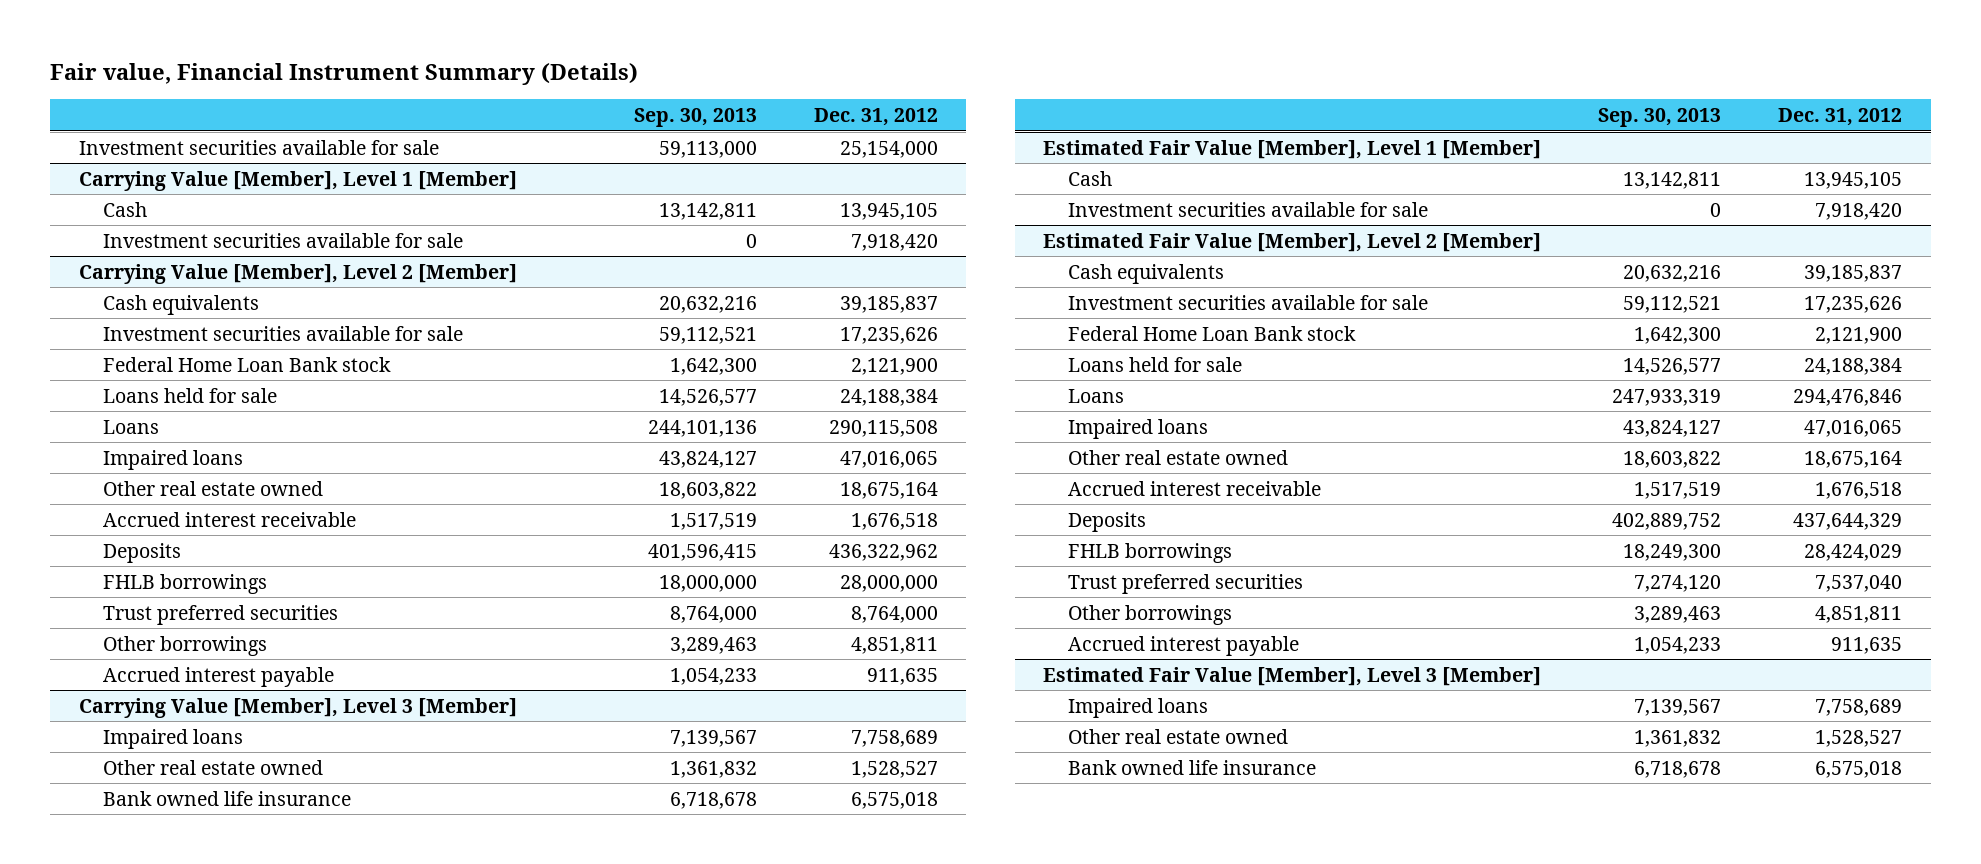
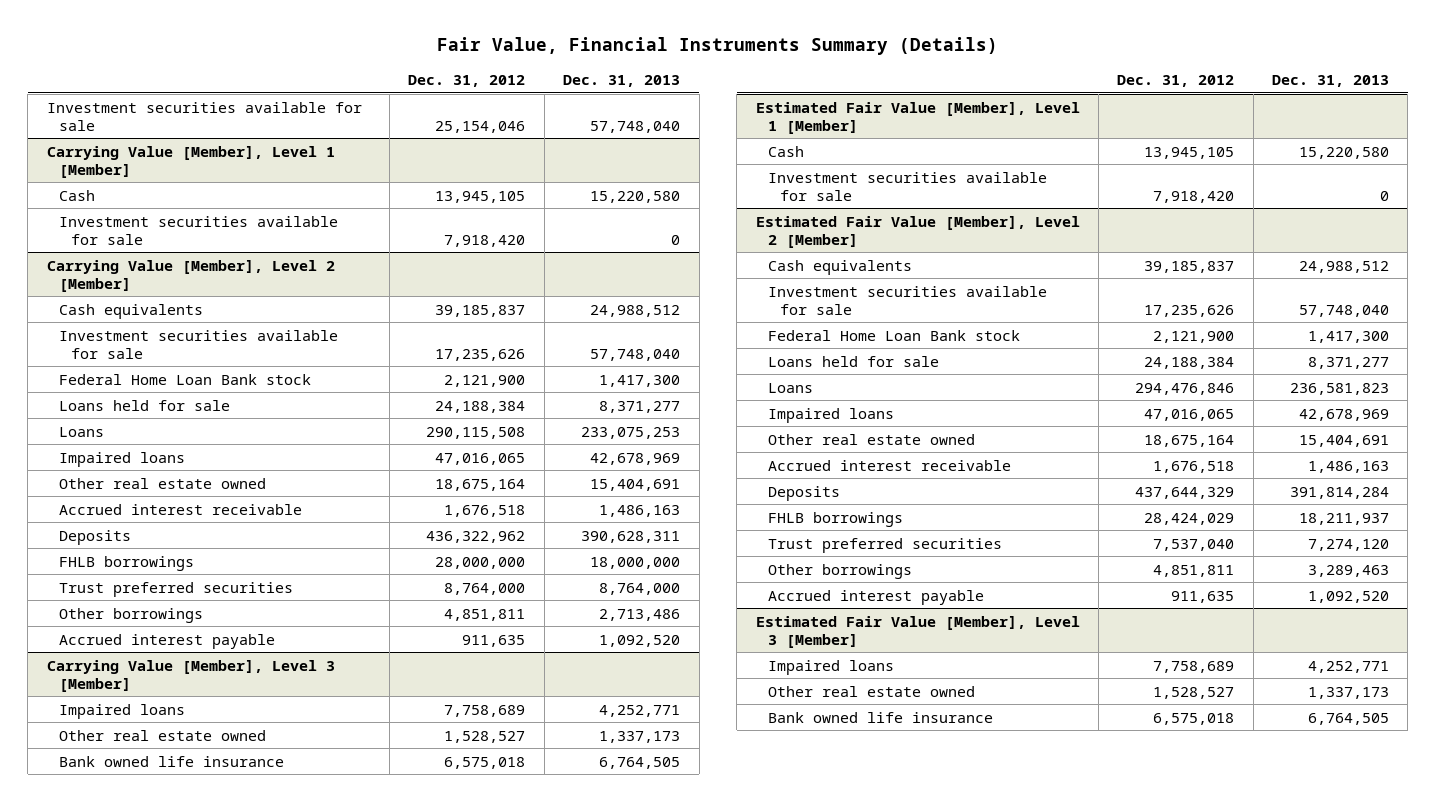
- Fair value, Financial Instrument Summary (Details)
+ Fair Value, Financial Instruments Summary (Details)
- | Sep. 30, 2013 | Dec. 31, 2012
+ | Dec. 31, 2012 | Dec. 31, 2013
- Investment securities available for sale | 59,113,000 | 25,154,000
+ Investment securities available for sale | 25,154,046 | 57,748,040

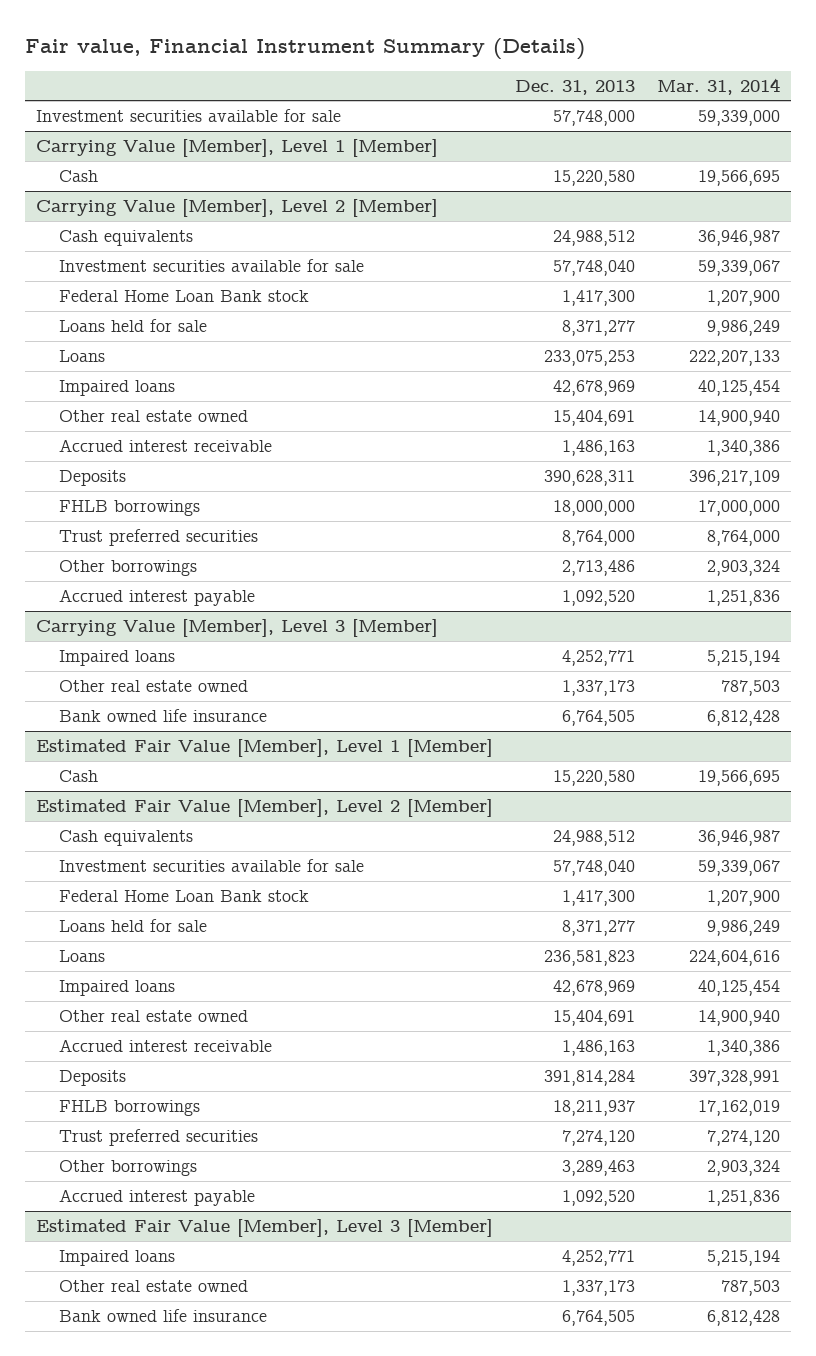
- Fair Value, Financial Instruments Summary (Details)
+ Fair value, Financial Instrument Summary (Details)
- | Dec. 31, 2012 | Dec. 31, 2013
+ | Dec. 31, 2013 | Mar. 31, 2014
- Investment securities available for sale | 25,154,046 | 57,748,040
+ Investment securities available for sale | 57,748,000 | 59,339,000
@ Carrying Value [Member], Level 1 [Member]
- Investment securities available for sale | 7,918,420 | 0
@ Estimated Fair Value [Member], Level 1 [Member]
- Investment securities available for sale | 7,918,420 | 0

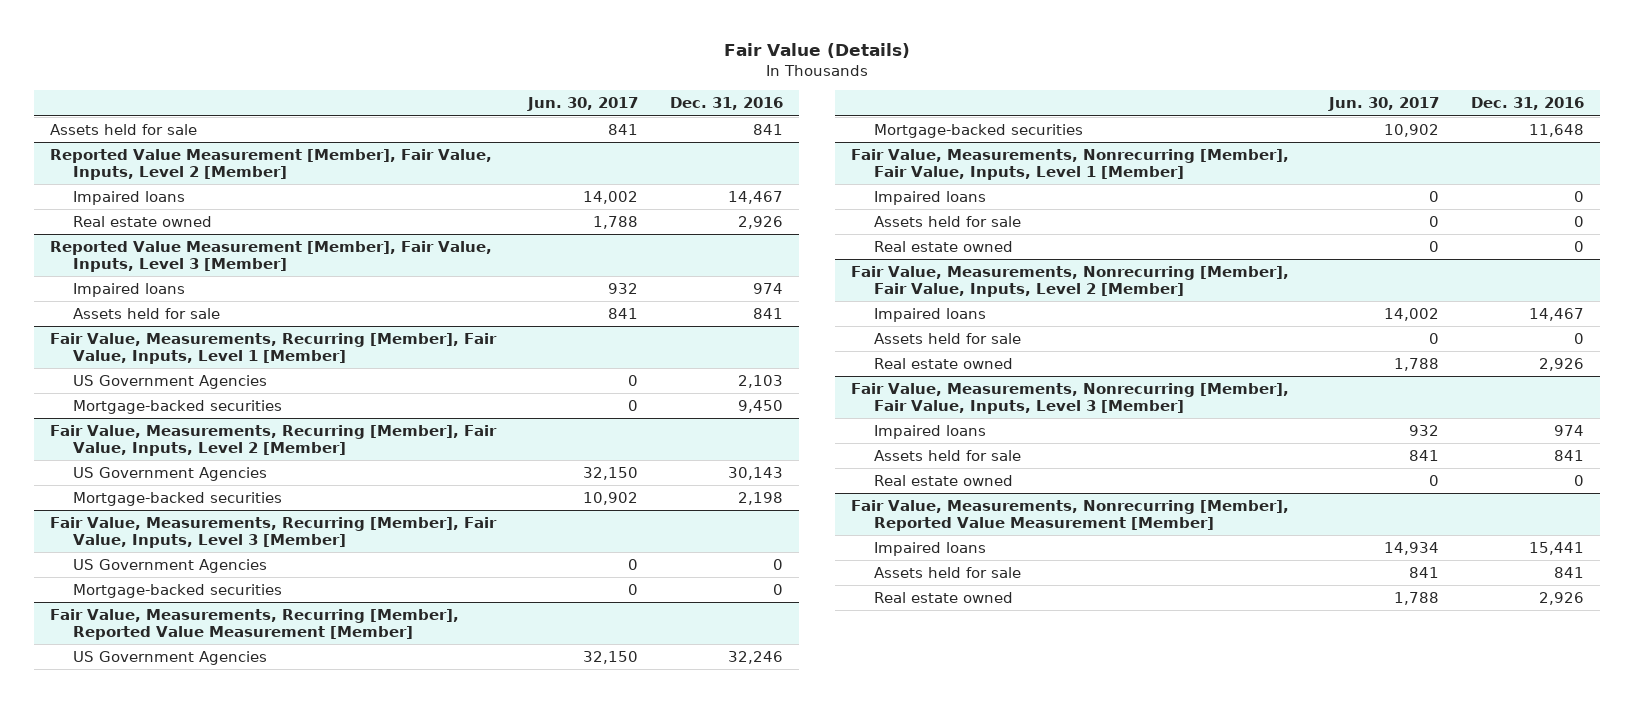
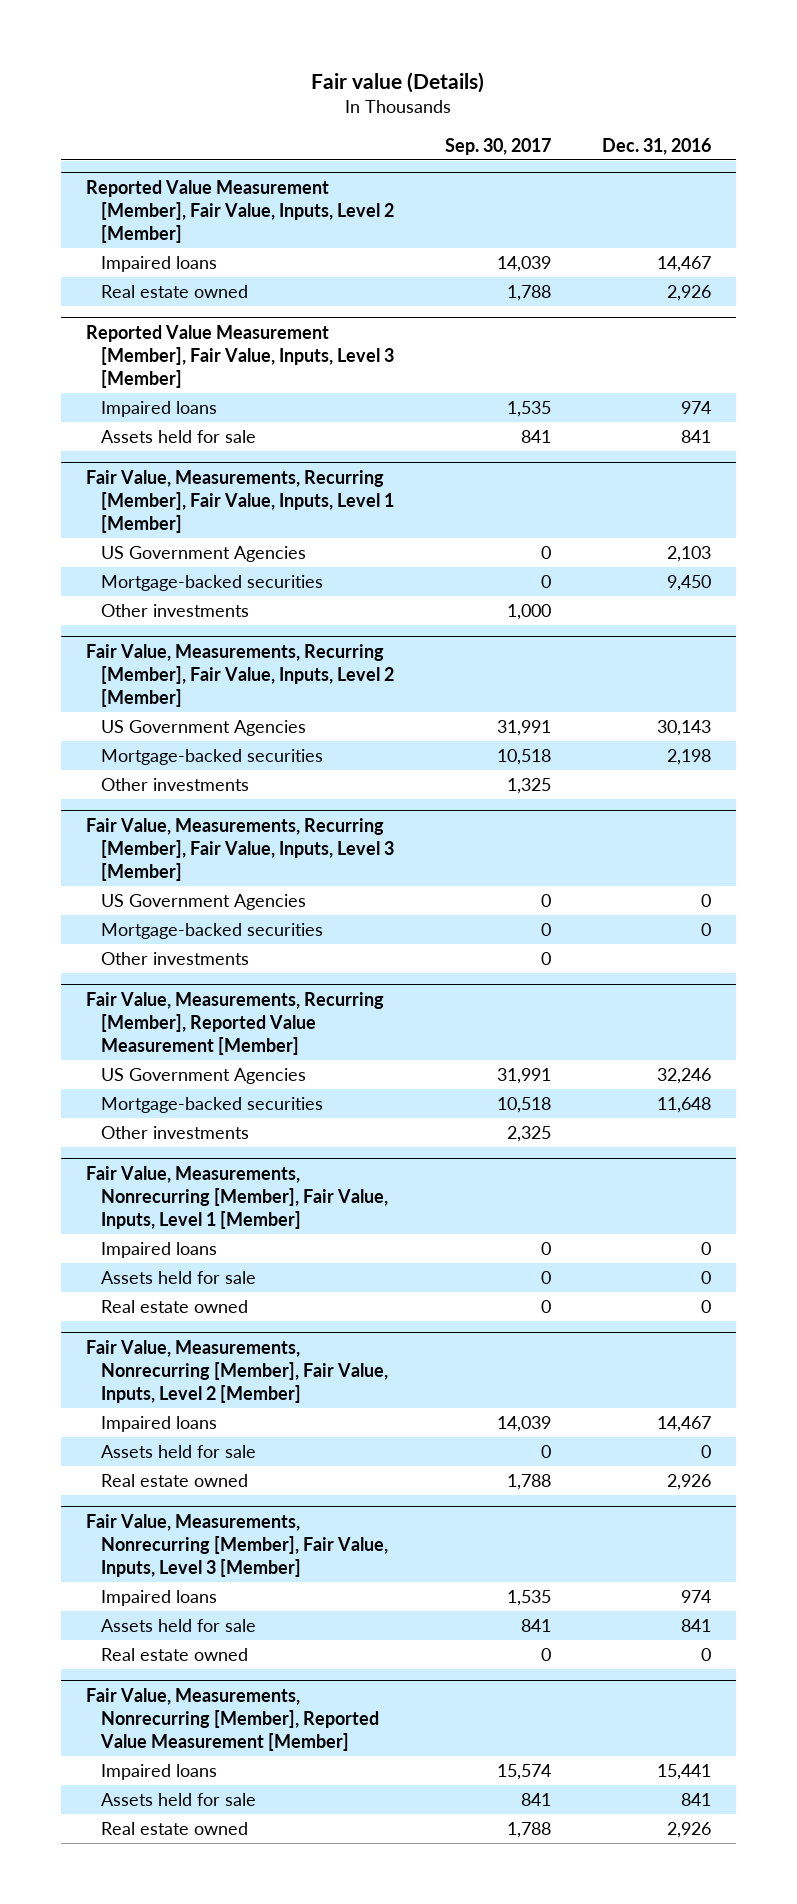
- Fair Value (Details)
+ Fair value (Details)
- | Jun. 30, 2017 | Dec. 31, 2016
+ | Sep. 30, 2017 | Dec. 31, 2016
- Assets held for sale | 841 | 841
@ Fair Value, Measurements, Recurring [Member], Fair Value, Inputs, Level 1 [Member]
+ Other investments | 1,000 |
@ Fair Value, Measurements, Recurring [Member], Fair Value, Inputs, Level 2 [Member]
+ Other investments | 1,325 |
@ Fair Value, Measurements, Recurring [Member], Fair Value, Inputs, Level 3 [Member]
+ Other investments | 0 |
@ Fair Value, Measurements, Recurring [Member], Reported Value Measurement [Member]
+ Other investments | 2,325 |

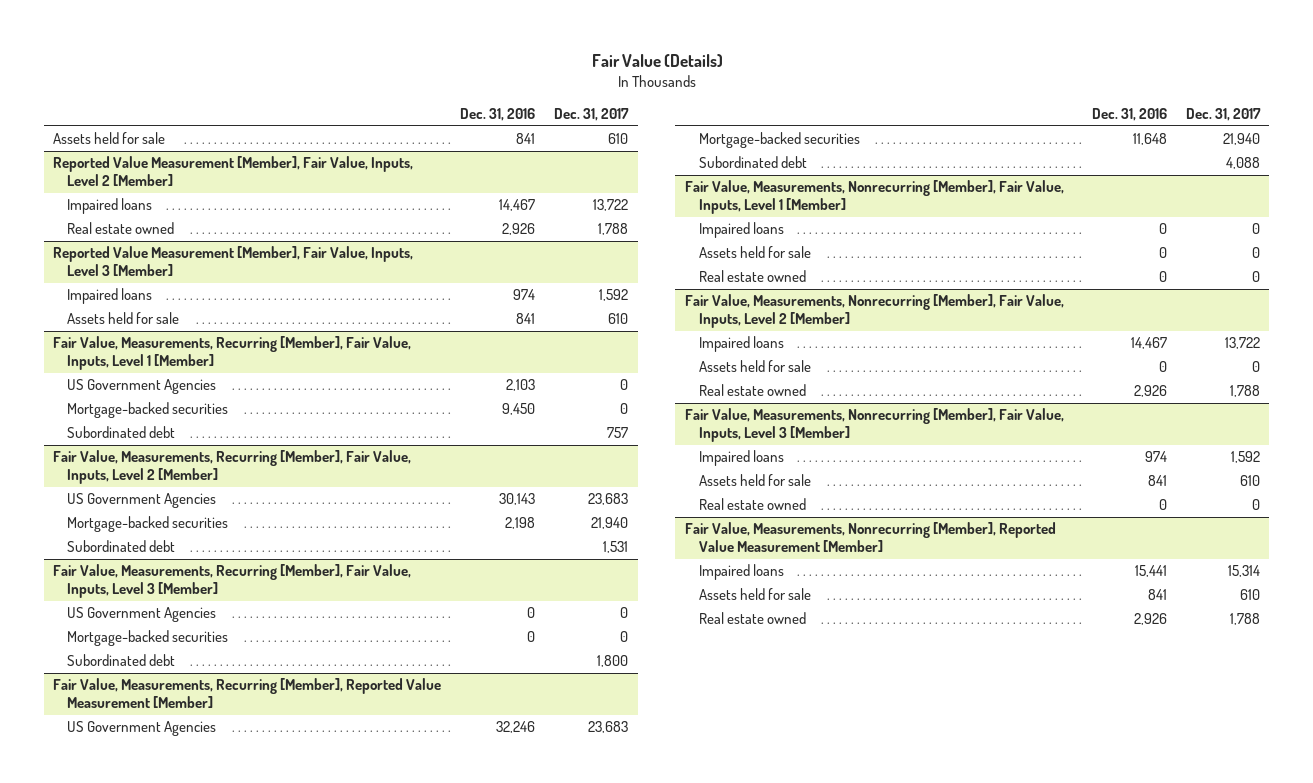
- Fair value (Details)
+ Fair Value (Details)
- | Sep. 30, 2017 | Dec. 31, 2016
+ | Dec. 31, 2016 | Dec. 31, 2017
+ Assets held for sale | 841 | 610
@ Fair Value, Measurements, Recurring [Member], Fair Value, Inputs, Level 1 [Member]
- Other investments | 1,000 |
+ Subordinated debt | | 757
@ Fair Value, Measurements, Recurring [Member], Fair Value, Inputs, Level 2 [Member]
- Other investments | 1,325 |
+ Subordinated debt | | 1,531
@ Fair Value, Measurements, Recurring [Member], Fair Value, Inputs, Level 3 [Member]
- Other investments | 0 |
+ Subordinated debt | | 1,800
@ Fair Value, Measurements, Recurring [Member], Reported Value Measurement [Member]
- Other investments | 2,325 |
+ Subordinated debt | | 4,088

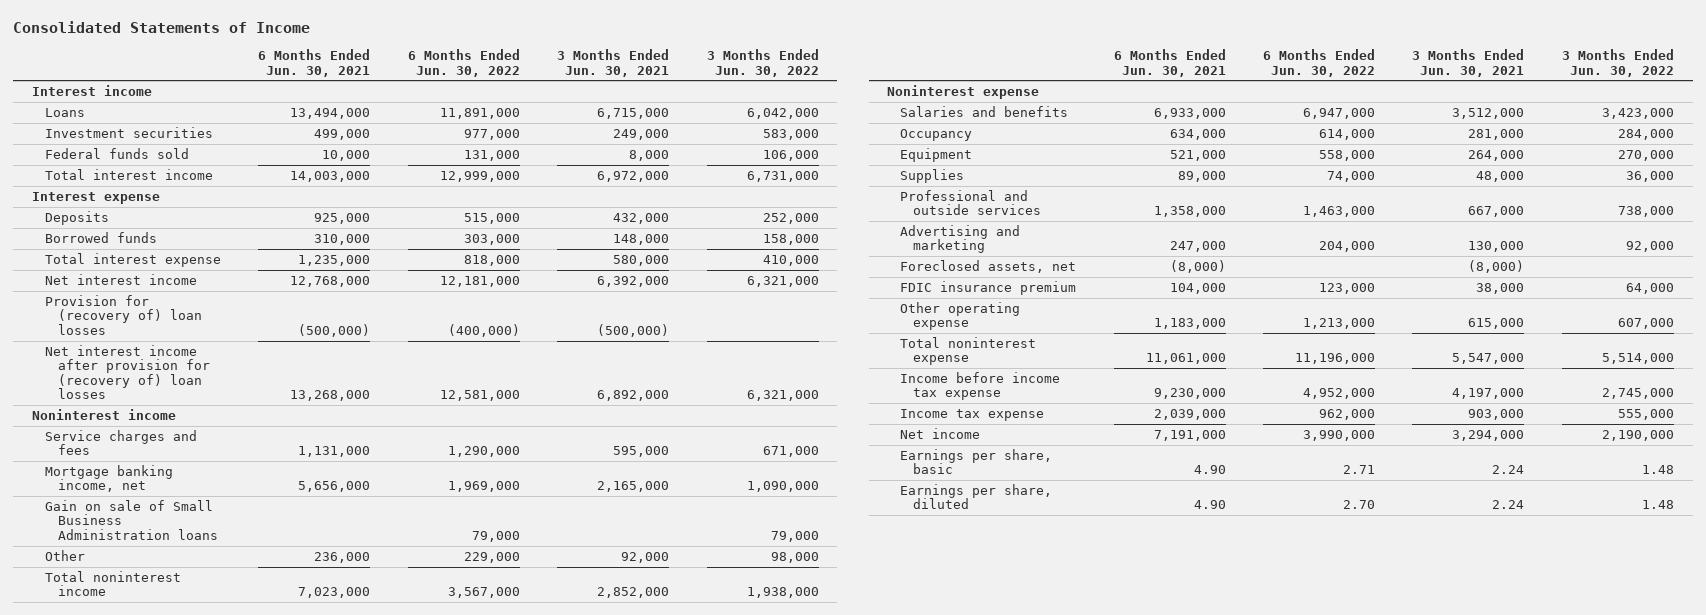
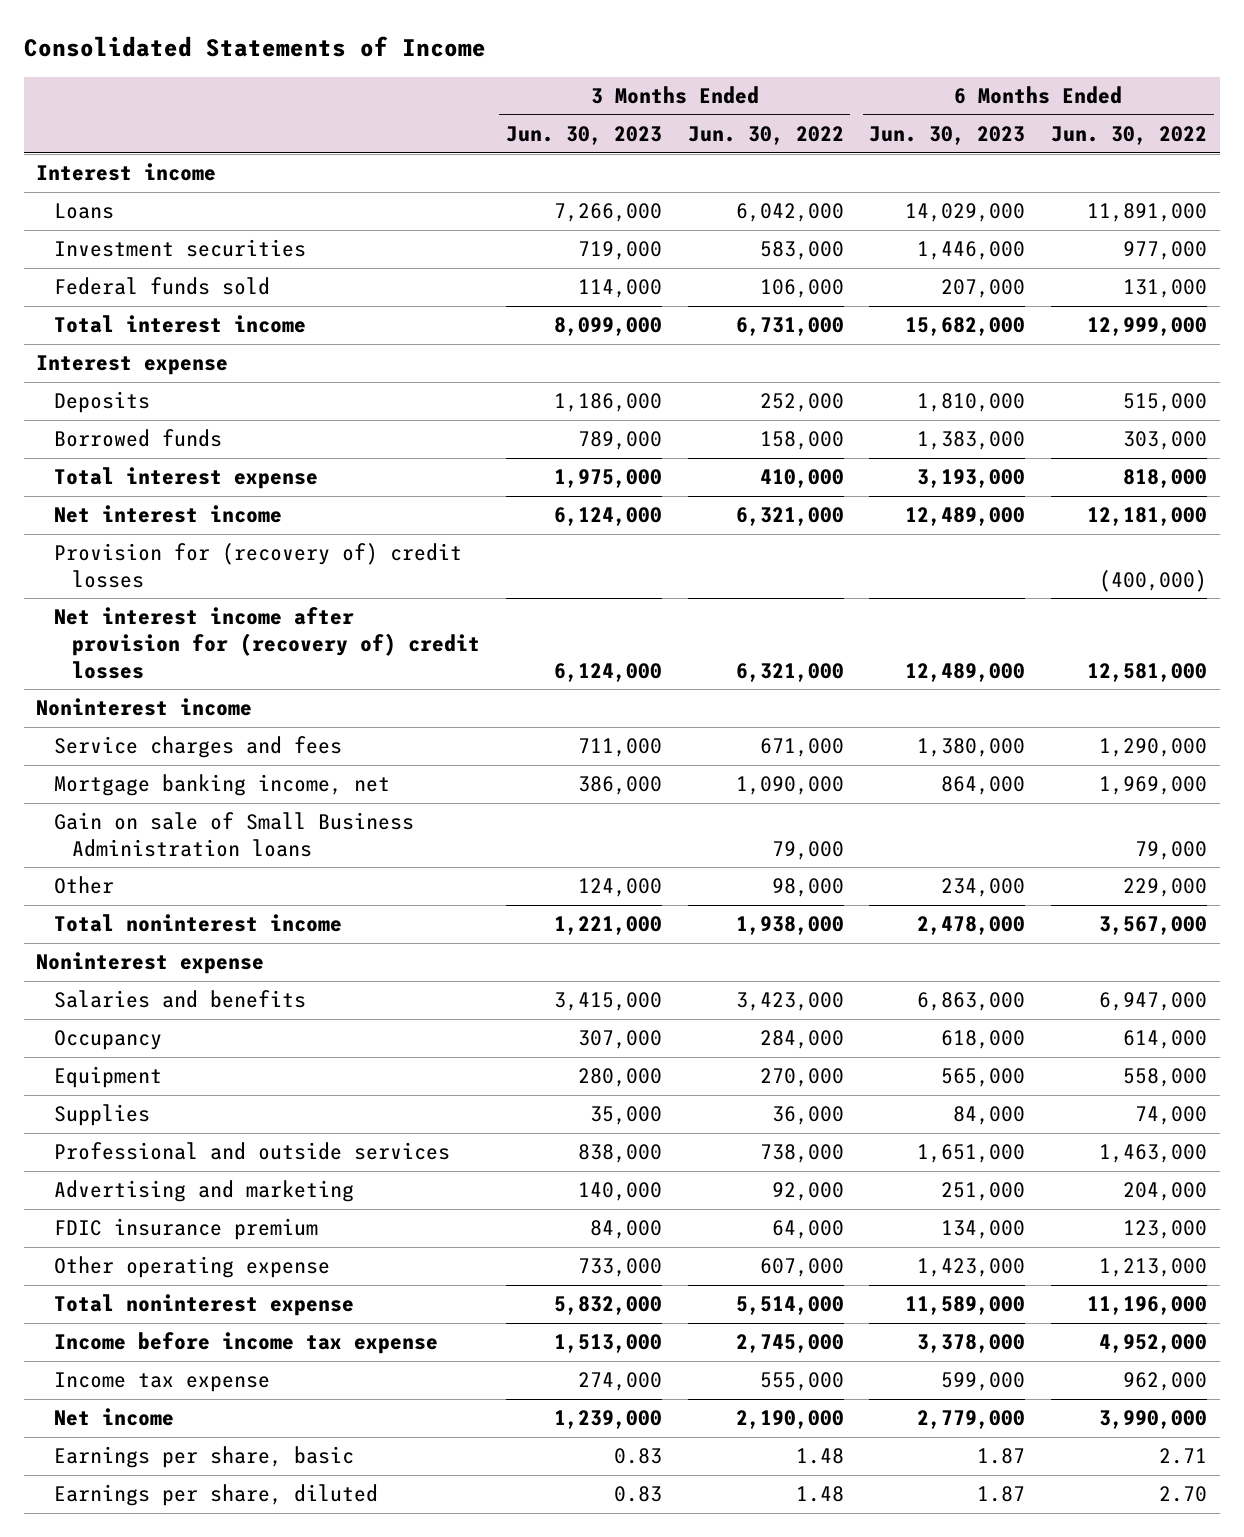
- | 6 Months Ended Jun. 30, 2021 | 6 Months Ended Jun. 30, 2022 | 3 Months Ended Jun. 30, 2021 | 3 Months Ended Jun. 30, 2022
+ | 3 Months Ended Jun. 30, 2023 | 3 Months Ended Jun. 30, 2022 | 6 Months Ended Jun. 30, 2023 | 6 Months Ended Jun. 30, 2022
- Provision for (recovery of) loan losses | (500,000) | (400,000) | (500,000) |
- Net interest income after provision for (recovery of) loan losses | 13,268,000 | 12,581,000 | 6,892,000 | 6,321,000
+ Provision for (recovery of) credit losses | | | | (400,000)
+ Net interest income after provision for (recovery of) credit losses | 6,124,000 | 6,321,000 | 12,489,000 | 12,581,000
- Foreclosed assets, net | (8,000) | | (8,000) |

